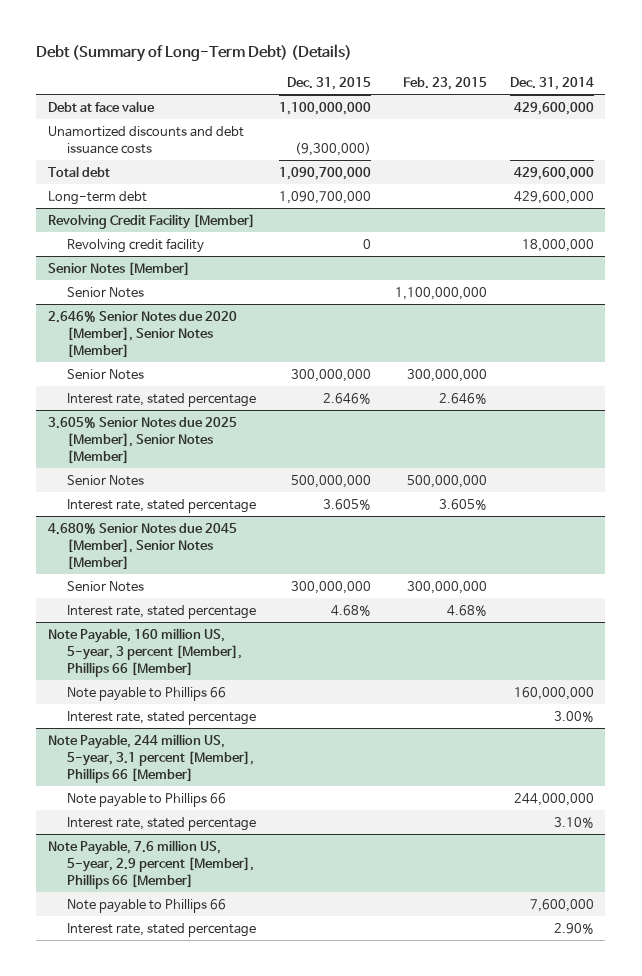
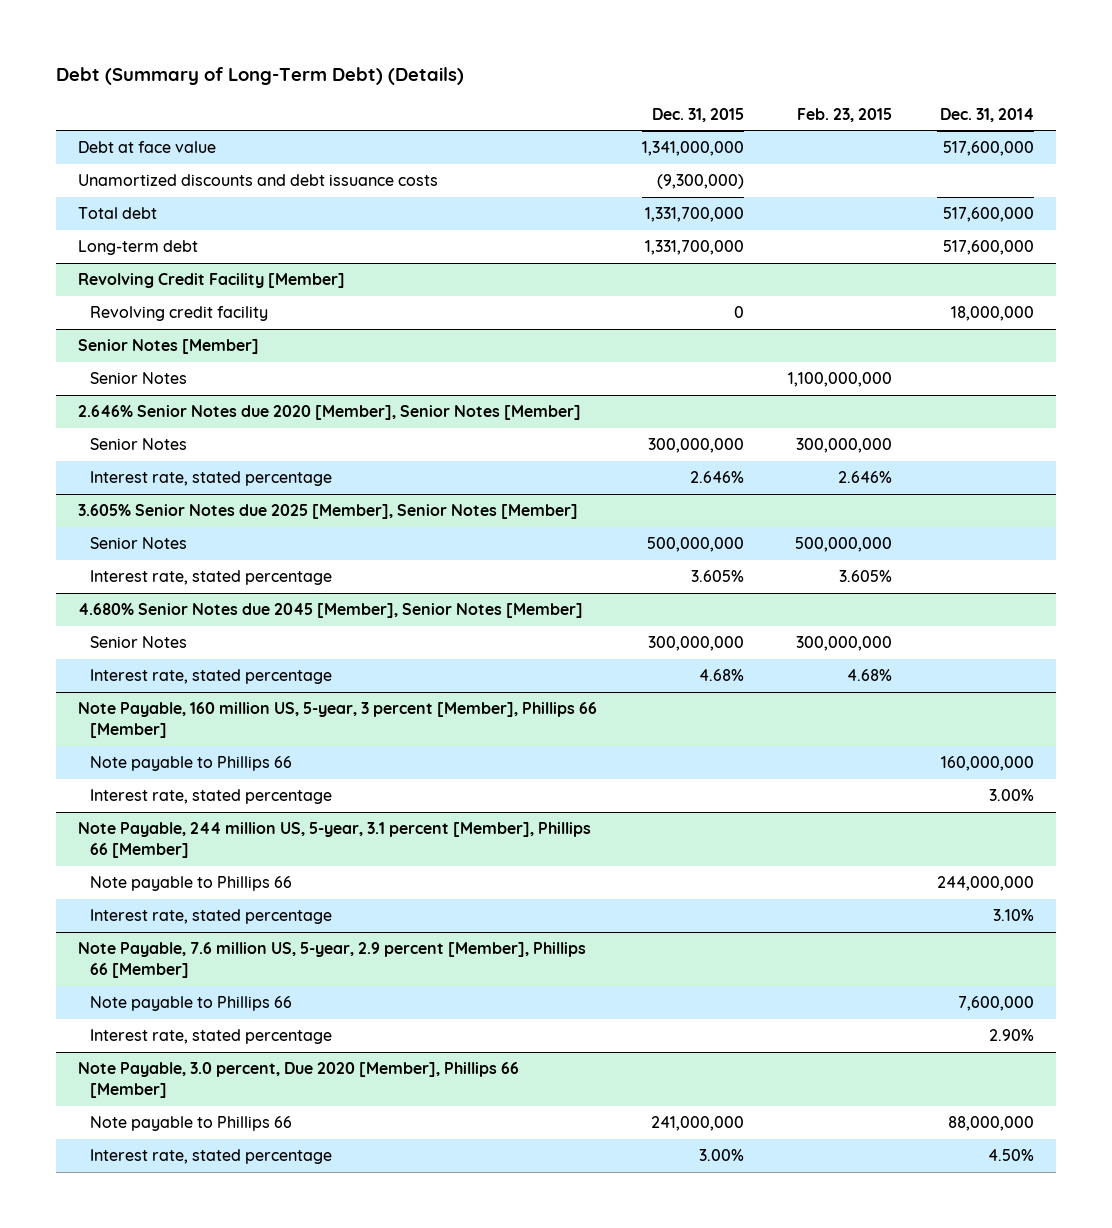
- Debt at face value | 1,100,000,000 | | 429,600,000
+ Debt at face value | 1,341,000,000 | | 517,600,000
- Total debt | 1,090,700,000 | | 429,600,000
- Long-term debt | 1,090,700,000 | | 429,600,000
+ Total debt | 1,331,700,000 | | 517,600,000
+ Long-term debt | 1,331,700,000 | | 517,600,000
+ Note Payable, 3.0 percent, Due 2020 [Member], Phillips 66 [Member]
+ Note payable to Phillips 66 | 241,000,000 | | 88,000,000
+ Interest rate, stated percentage | 3.00% | | 4.50%

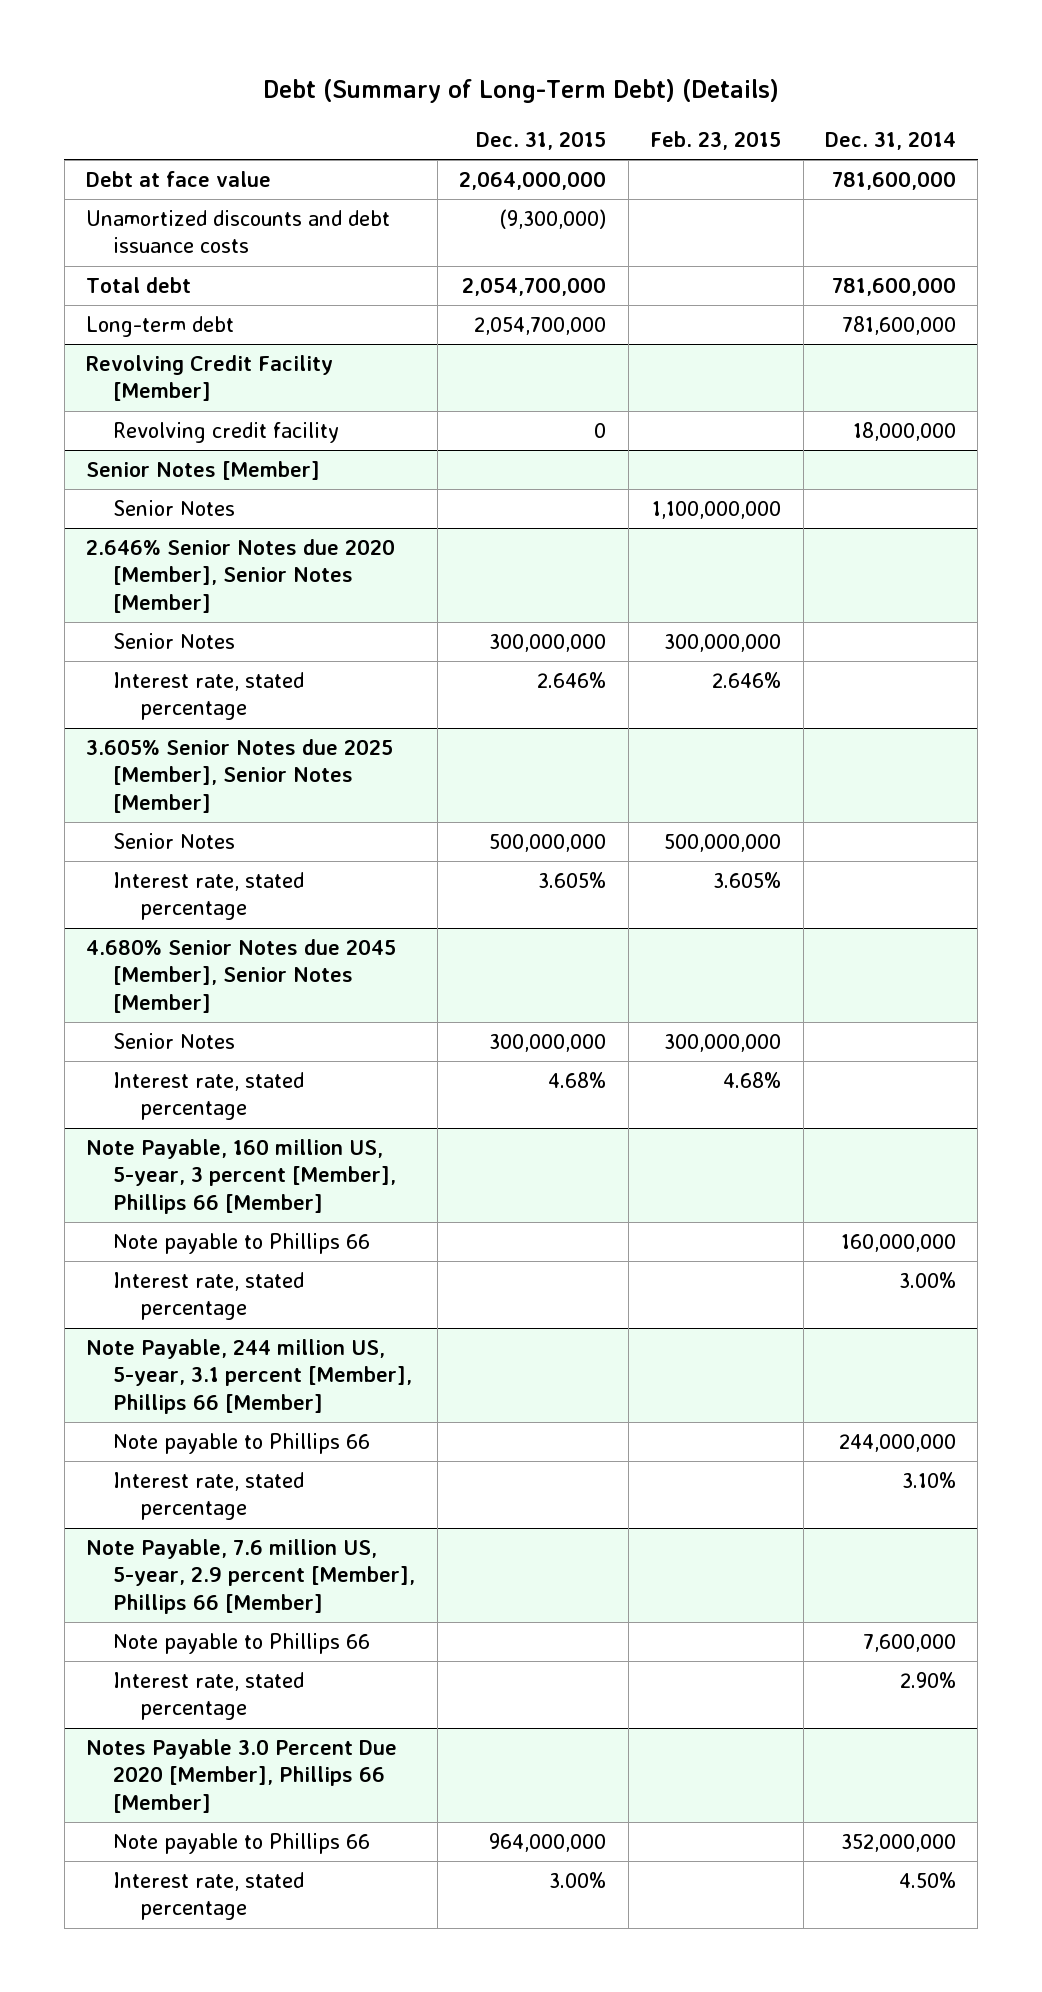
- Debt at face value | 1,341,000,000 | | 517,600,000
+ Debt at face value | 2,064,000,000 | | 781,600,000
- Total debt | 1,331,700,000 | | 517,600,000
- Long-term debt | 1,331,700,000 | | 517,600,000
+ Total debt | 2,054,700,000 | | 781,600,000
+ Long-term debt | 2,054,700,000 | | 781,600,000
- Note Payable, 3.0 percent, Due 2020 [Member], Phillips 66 [Member]
- Note payable to Phillips 66 | 241,000,000 | | 88,000,000
+ Notes Payable 3.0 Percent Due 2020 [Member], Phillips 66 [Member]
+ Note payable to Phillips 66 | 964,000,000 | | 352,000,000

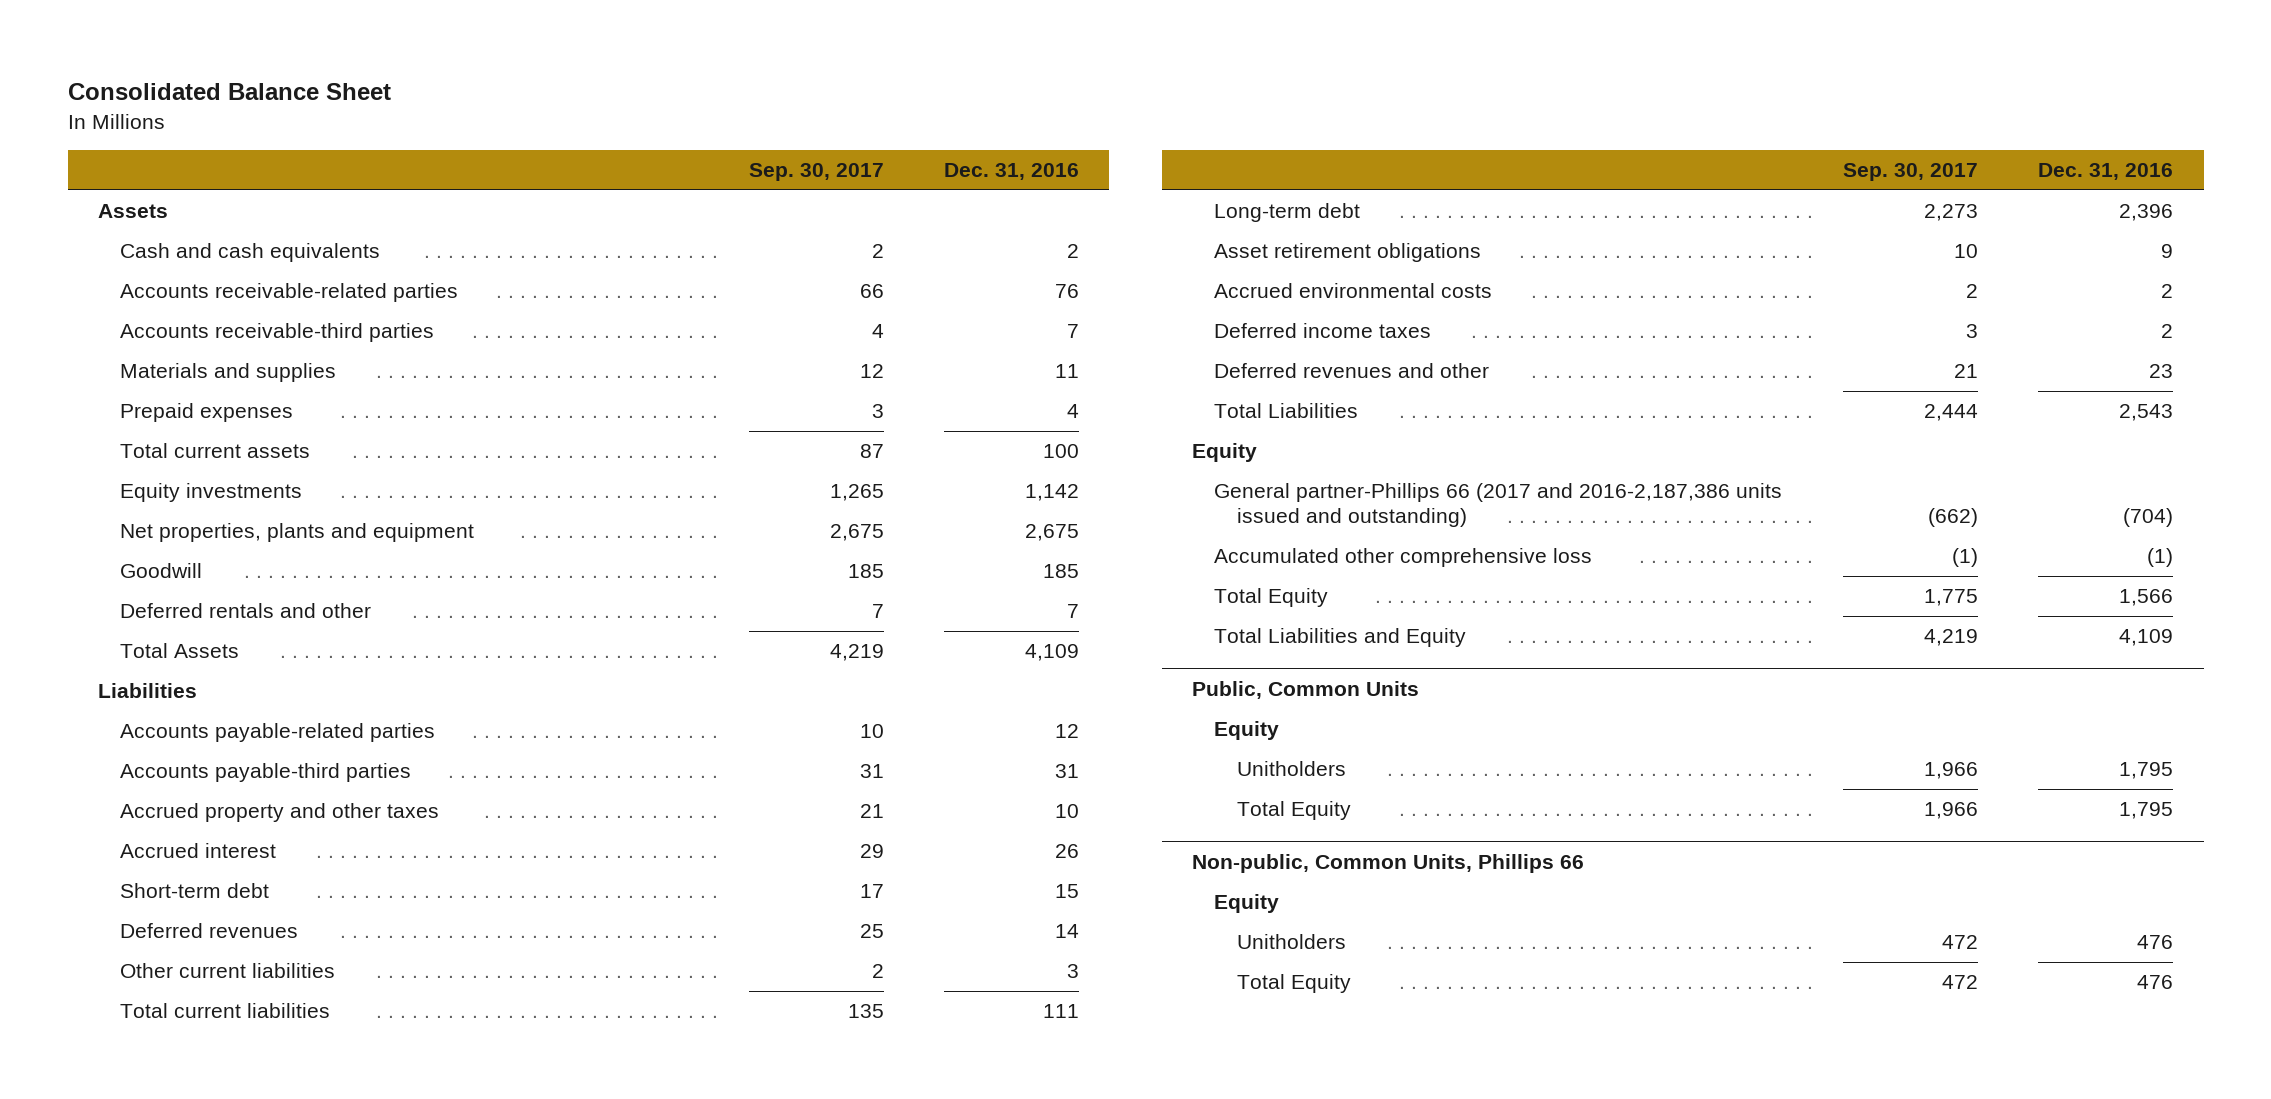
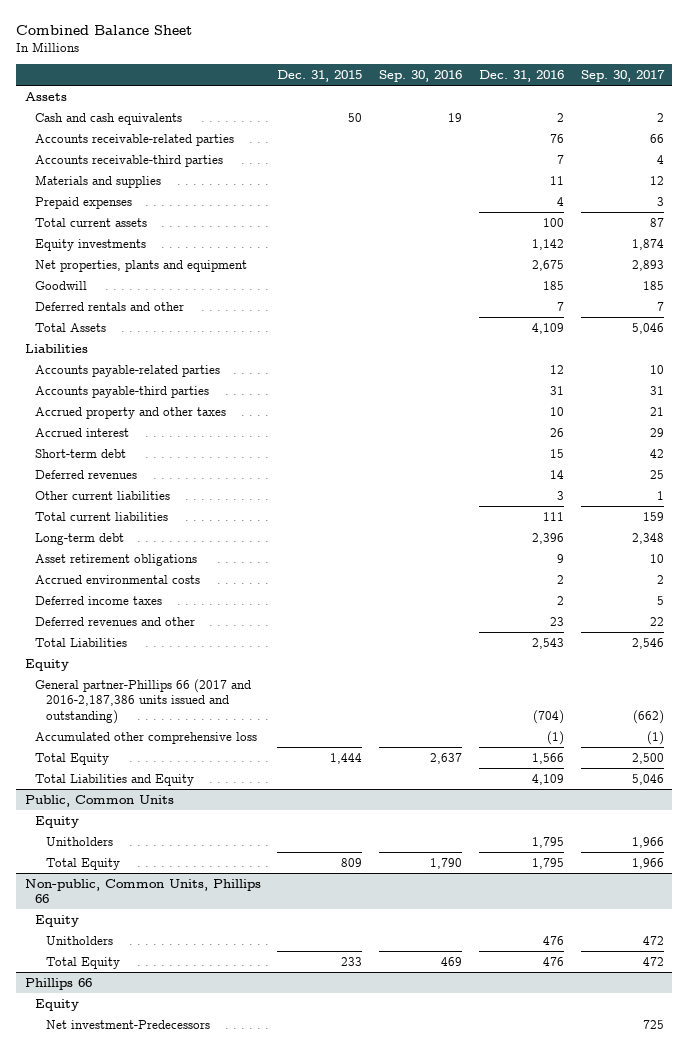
- Consolidated Balance Sheet
+ Combined Balance Sheet
- | Sep. 30, 2017 | Dec. 31, 2016
+ | Dec. 31, 2015 | Sep. 30, 2016 | Dec. 31, 2016 | Sep. 30, 2017
- Equity investments | 1,265 | 1,142
- Net properties, plants and equipment | 2,675 | 2,675
+ Equity investments | | | 1,142 | 1,874
+ Net properties, plants and equipment | | | 2,675 | 2,893
- Total Assets | 4,219 | 4,109
+ Total Assets | | | 4,109 | 5,046
- Short-term debt | 17 | 15
+ Short-term debt | | | 15 | 42
- Other current liabilities | 2 | 3
- Total current liabilities | 135 | 111
- Long-term debt | 2,273 | 2,396
+ Other current liabilities | | | 3 | 1
+ Total current liabilities | | | 111 | 159
+ Long-term debt | | | 2,396 | 2,348
- Deferred income taxes | 3 | 2
- Deferred revenues and other | 21 | 23
- Total Liabilities | 2,444 | 2,543
+ Deferred income taxes | | | 2 | 5
+ Deferred revenues and other | | | 23 | 22
+ Total Liabilities | | | 2,543 | 2,546
- Total Equity | 1,775 | 1,566
- Total Liabilities and Equity | 4,219 | 4,109
+ Total Equity | 1,444 | 2,637 | 1,566 | 2,500
+ Total Liabilities and Equity | | | 4,109 | 5,046
+ Phillips 66
+ Equity
+ Net investment-Predecessors | | | | 725

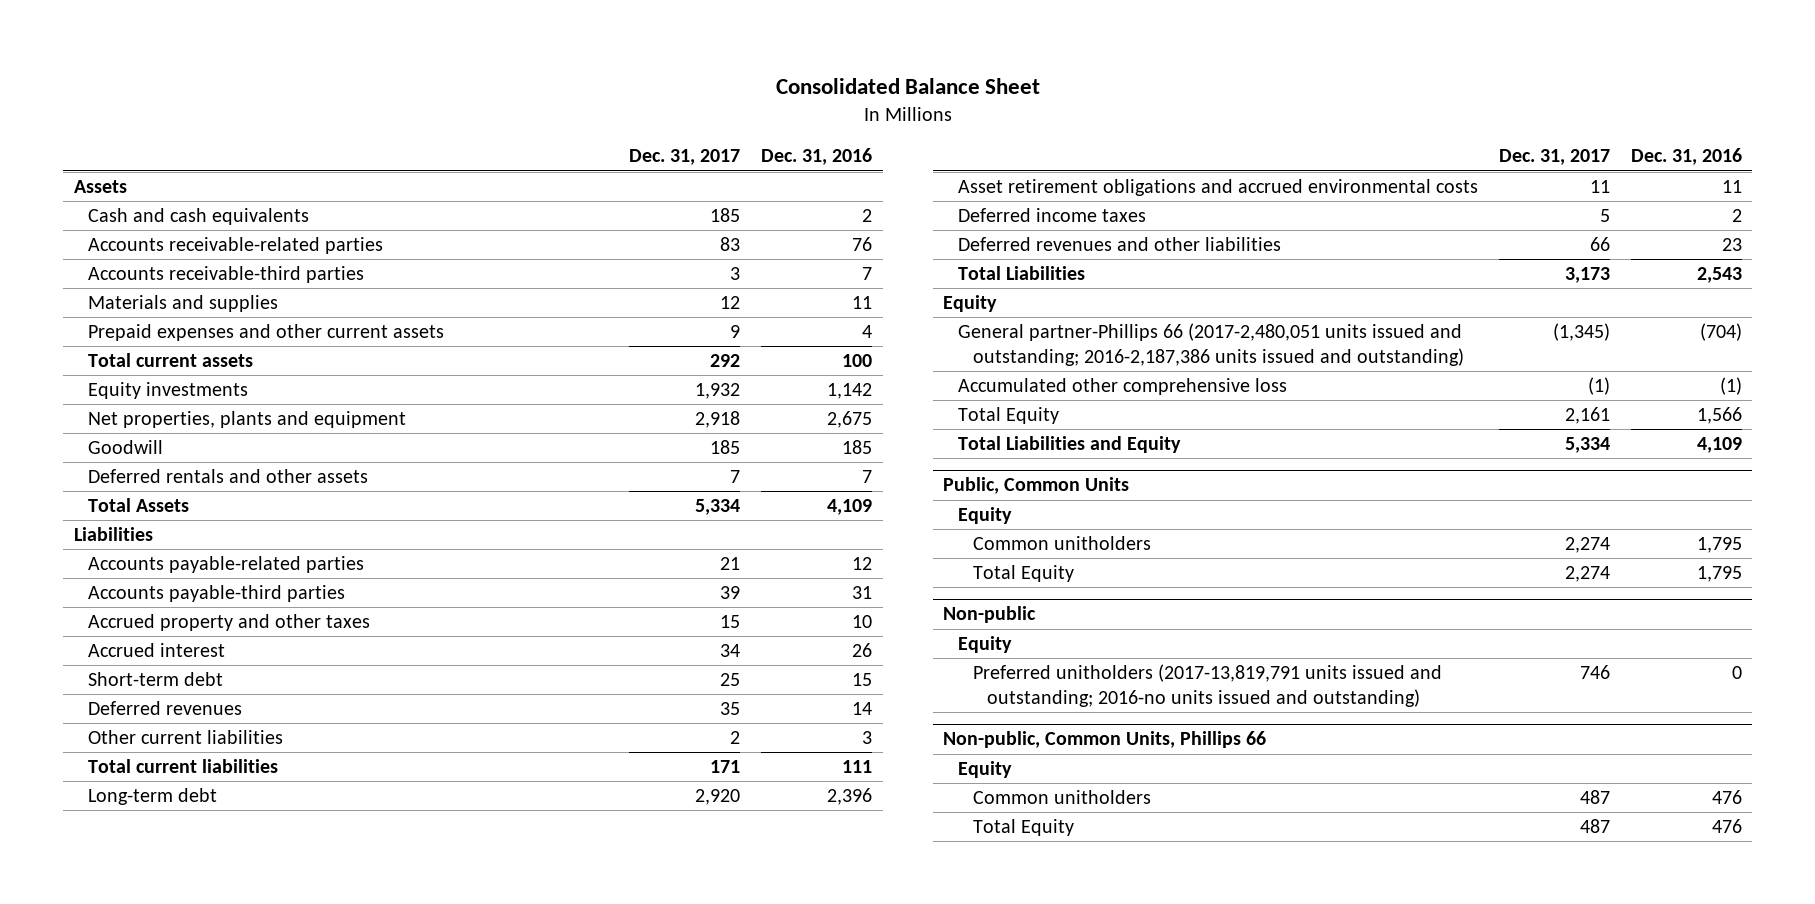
- Combined Balance Sheet
+ Consolidated Balance Sheet
- | Dec. 31, 2015 | Sep. 30, 2016 | Dec. 31, 2016 | Sep. 30, 2017
+ | Dec. 31, 2017 | Dec. 31, 2016
- Prepaid expenses | | | 4 | 3
+ Prepaid expenses and other current assets | 9 | 4
- Deferred rentals and other | | | 7 | 7
+ Deferred rentals and other assets | 7 | 7
- Asset retirement obligations | | | 9 | 10
- Accrued environmental costs | | | 2 | 2
+ Asset retirement obligations and accrued environmental costs | 11 | 11
- Deferred revenues and other | | | 23 | 22
+ Deferred revenues and other liabilities | 66 | 23
- General partner-Phillips 66 (2017 and 2016-2,187,386 units issued and outstanding) | | | (704) | (662)
+ General partner-Phillips 66 (2017-2,480,051 units issued and outstanding; 2016-2,187,386 units issued and outstanding) | (1,345) | (704)
@ Public, Common Units
- Unitholders | | | 1,795 | 1,966
+ Common unitholders | 2,274 | 1,795
+ Non-public
+ Equity
+ Preferred unitholders (2017-13,819,791 units issued and outstanding; 2016-no units issued and outstanding) | 746 | 0
@ Non-public, Common Units, Phillips 66
- Unitholders | | | 476 | 472
+ Common unitholders | 487 | 476
- Phillips 66
- Equity
- Net investment-Predecessors | | | | 725

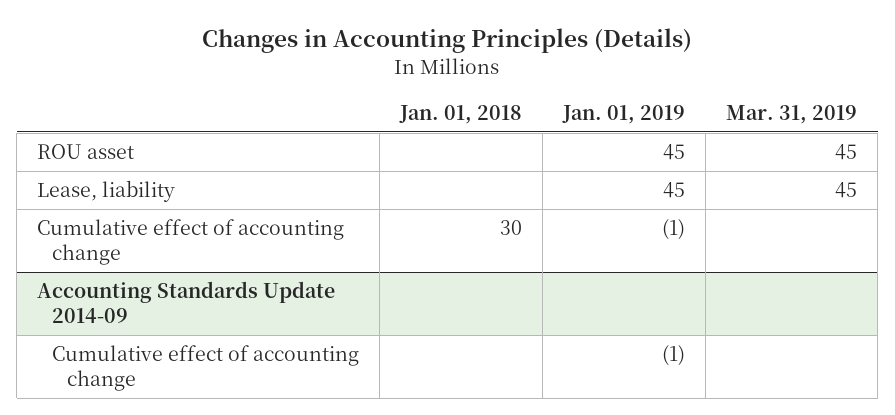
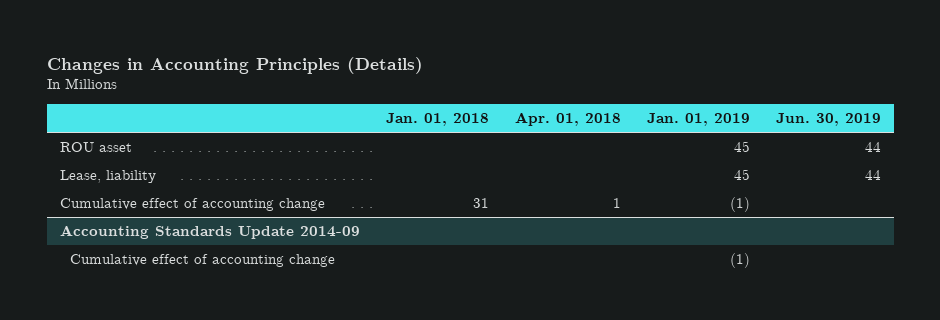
- | Jan. 01, 2018 | Jan. 01, 2019 | Mar. 31, 2019
+ | Jan. 01, 2018 | Apr. 01, 2018 | Jan. 01, 2019 | Jun. 30, 2019
- Cumulative effect of accounting change | 30 | (1) |
+ Cumulative effect of accounting change | 31 | 1 | (1) |

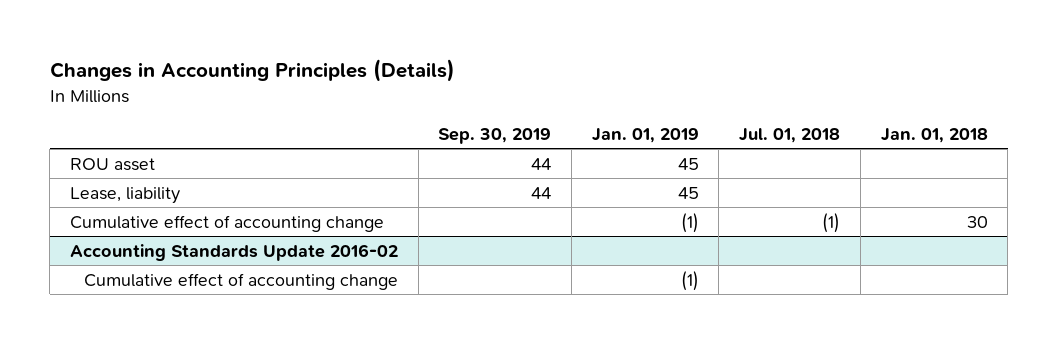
- | Jan. 01, 2018 | Apr. 01, 2018 | Jan. 01, 2019 | Jun. 30, 2019
+ | Sep. 30, 2019 | Jan. 01, 2019 | Jul. 01, 2018 | Jan. 01, 2018
- Cumulative effect of accounting change | 31 | 1 | (1) |
- Accounting Standards Update 2014-09
+ Cumulative effect of accounting change | | (1) | (1) | 30
+ Accounting Standards Update 2016-02

